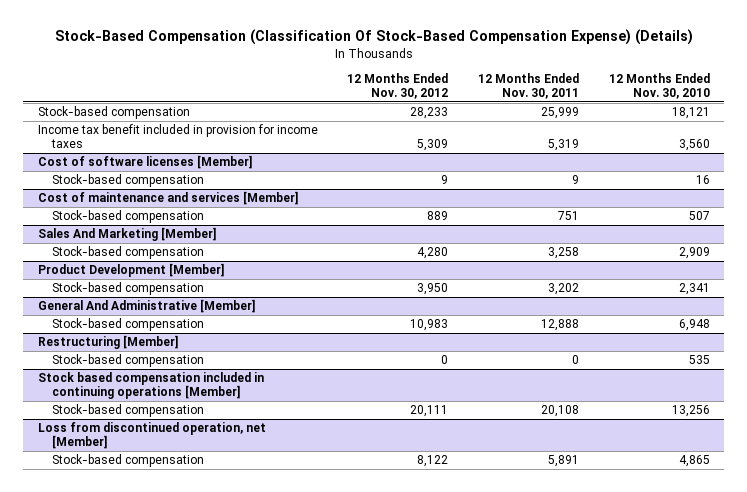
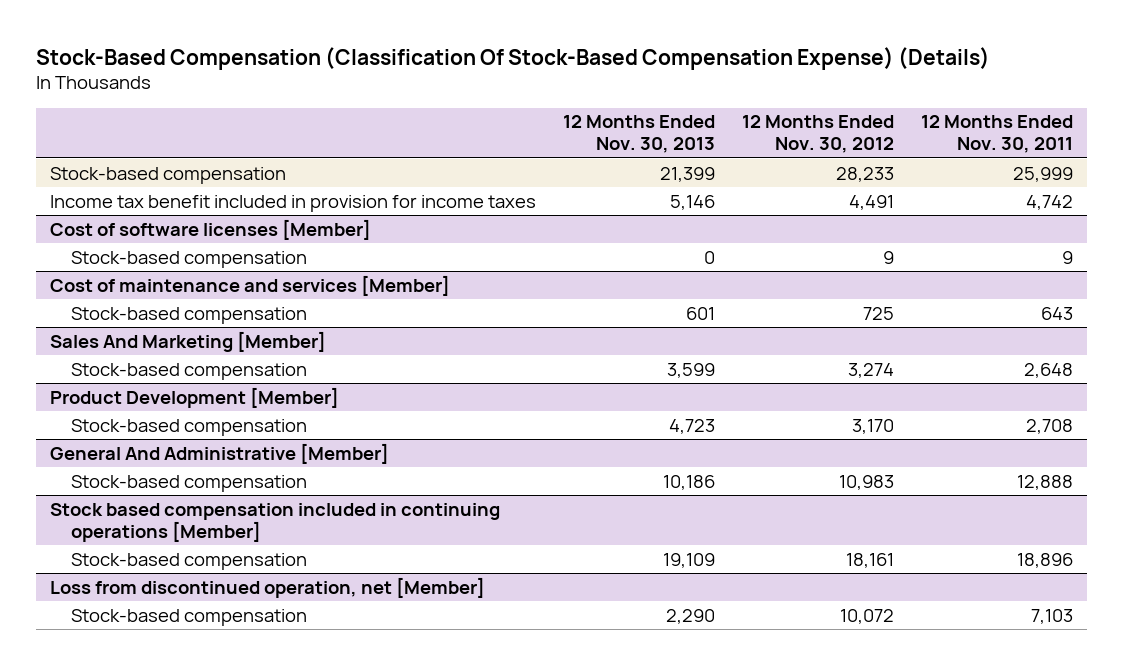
- | 12 Months Ended Nov. 30, 2012 | 12 Months Ended Nov. 30, 2011 | 12 Months Ended Nov. 30, 2010
+ | 12 Months Ended Nov. 30, 2013 | 12 Months Ended Nov. 30, 2012 | 12 Months Ended Nov. 30, 2011
- Income tax benefit included in provision for income taxes | 5,309 | 5,319 | 3,560
+ Income tax benefit included in provision for income taxes | 5,146 | 4,491 | 4,742
@ Cost of maintenance and services [Member]
- Stock-based compensation | 889 | 751 | 507
+ Stock-based compensation | 601 | 725 | 643
@ Sales And Marketing [Member]
- Stock-based compensation | 4,280 | 3,258 | 2,909
+ Stock-based compensation | 3,599 | 3,274 | 2,648
@ Product Development [Member]
- Stock-based compensation | 3,950 | 3,202 | 2,341
+ Stock-based compensation | 4,723 | 3,170 | 2,708
- Restructuring [Member]
- Stock-based compensation | 0 | 0 | 535
@ Stock based compensation included in continuing operations [Member]
- Stock-based compensation | 20,111 | 20,108 | 13,256
+ Stock-based compensation | 19,109 | 18,161 | 18,896
@ Loss from discontinued operation, net [Member]
- Stock-based compensation | 8,122 | 5,891 | 4,865
+ Stock-based compensation | 2,290 | 10,072 | 7,103

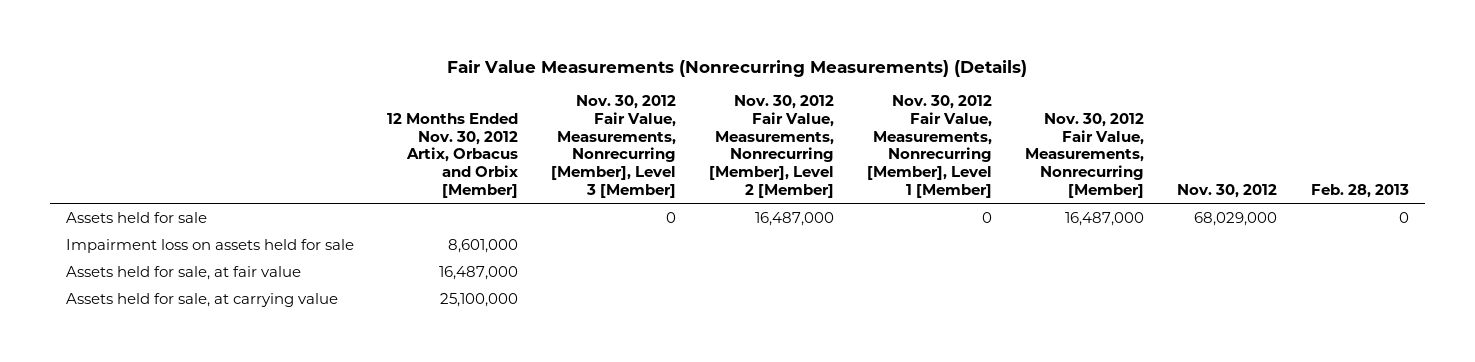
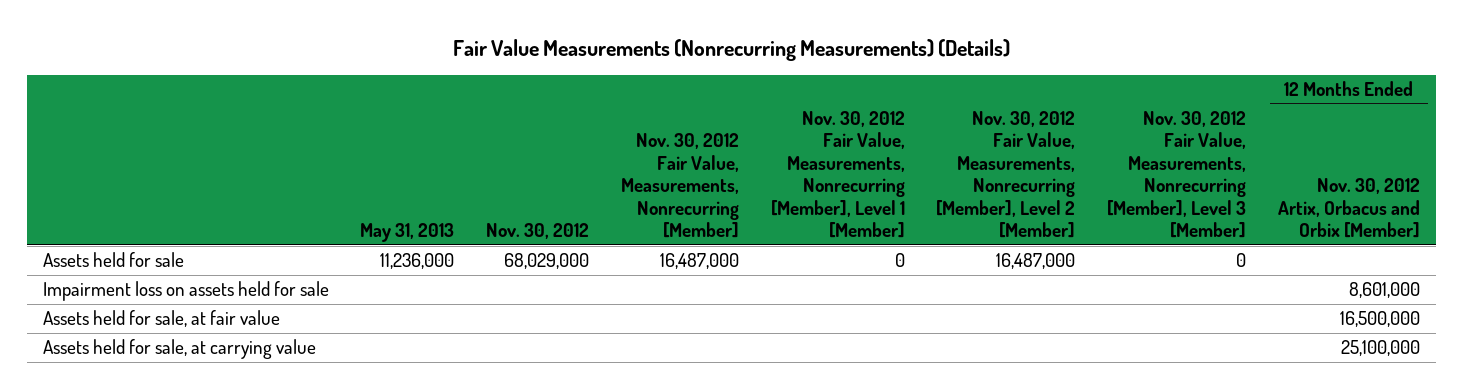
- | 12 Months Ended Nov. 30, 2012 Artix, Orbacus and Orbix [Member] | Nov. 30, 2012 Fair Value, Measurements, Nonrecurring [Member], Level 3 [Member] | Nov. 30, 2012 Fair Value, Measurements, Nonrecurring [Member], Level 2 [Member] | Nov. 30, 2012 Fair Value, Measurements, Nonrecurring [Member], Level 1 [Member] | Nov. 30, 2012 Fair Value, Measurements, Nonrecurring [Member] | Nov. 30, 2012 | Feb. 28, 2013
+ | May 31, 2013 | Nov. 30, 2012 | Nov. 30, 2012 Fair Value, Measurements, Nonrecurring [Member] | Nov. 30, 2012 Fair Value, Measurements, Nonrecurring [Member], Level 1 [Member] | Nov. 30, 2012 Fair Value, Measurements, Nonrecurring [Member], Level 2 [Member] | Nov. 30, 2012 Fair Value, Measurements, Nonrecurring [Member], Level 3 [Member] | 12 Months Ended Nov. 30, 2012 Artix, Orbacus and Orbix [Member]
- Assets held for sale, at fair value | 16,487,000 | | | | | |
+ Assets held for sale, at fair value | | | | | | | 16,500,000

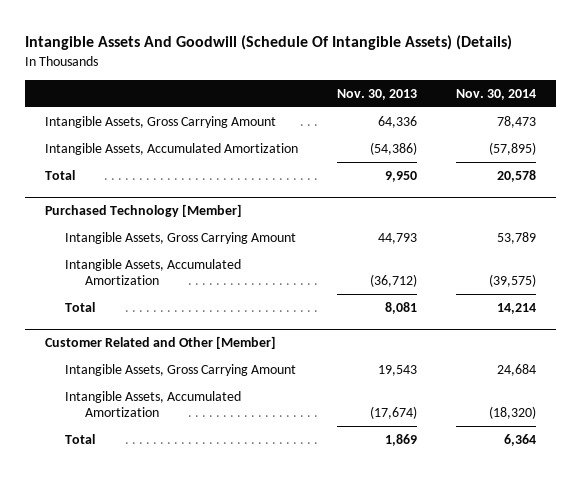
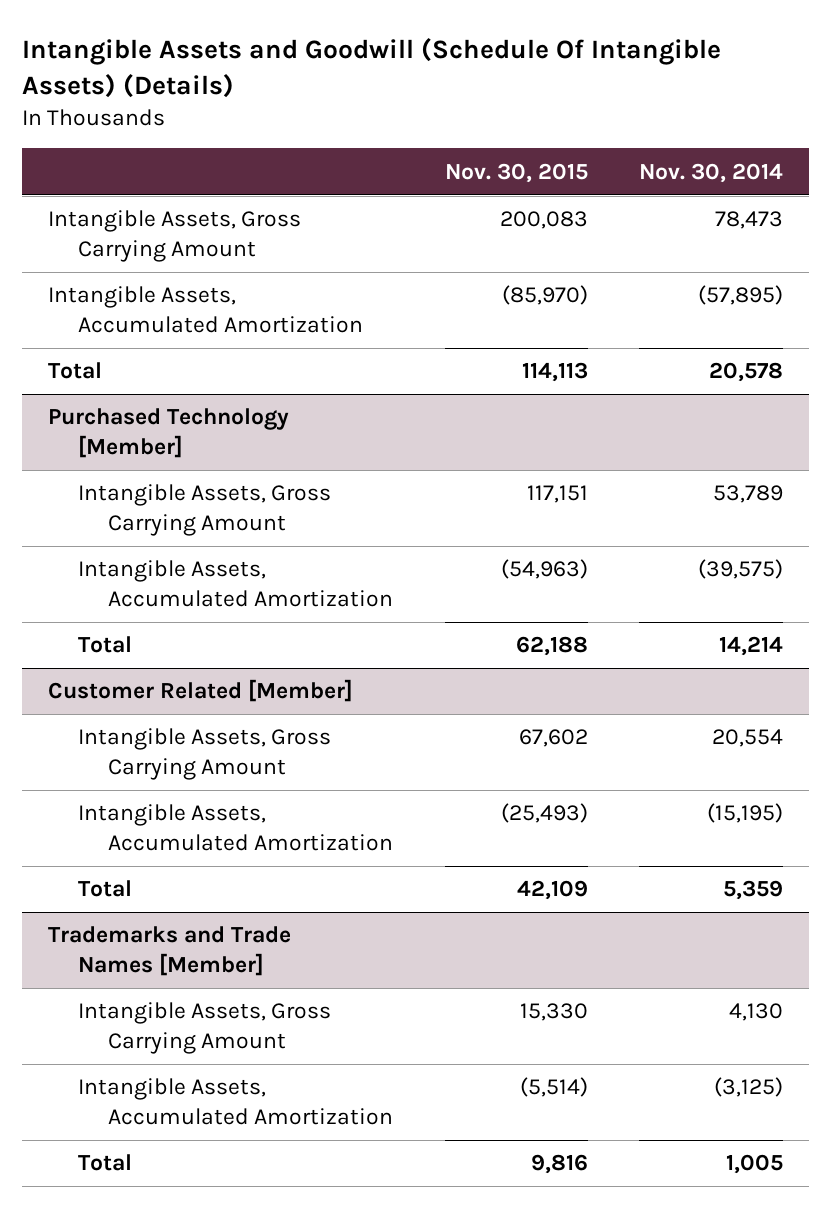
- Intangible Assets And Goodwill (Schedule Of Intangible Assets) (Details)
+ Intangible Assets and Goodwill (Schedule Of Intangible Assets) (Details)
- | Nov. 30, 2013 | Nov. 30, 2014
+ | Nov. 30, 2015 | Nov. 30, 2014
- Customer Related and Other [Member]
- Intangible Assets, Gross Carrying Amount | 19,543 | 24,684
- Intangible Assets, Accumulated Amortization | (17,674) | (18,320)
- Total | 1,869 | 6,364
+ Customer Related [Member]
+ Intangible Assets, Gross Carrying Amount | 67,602 | 20,554
+ Intangible Assets, Accumulated Amortization | (25,493) | (15,195)
+ Total | 42,109 | 5,359
+ Trademarks and Trade Names [Member]
+ Intangible Assets, Gross Carrying Amount | 15,330 | 4,130
+ Intangible Assets, Accumulated Amortization | (5,514) | (3,125)
+ Total | 9,816 | 1,005

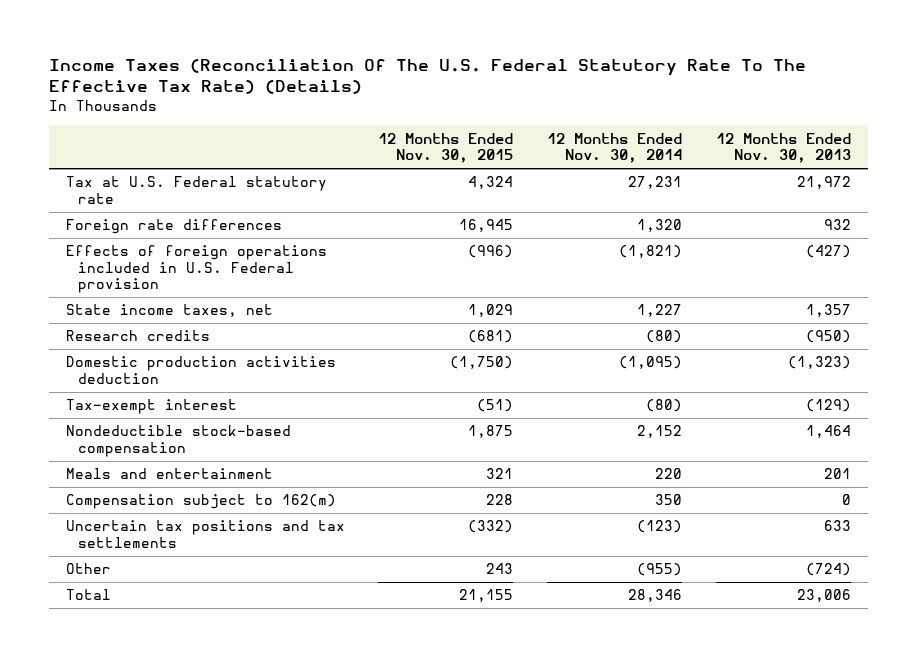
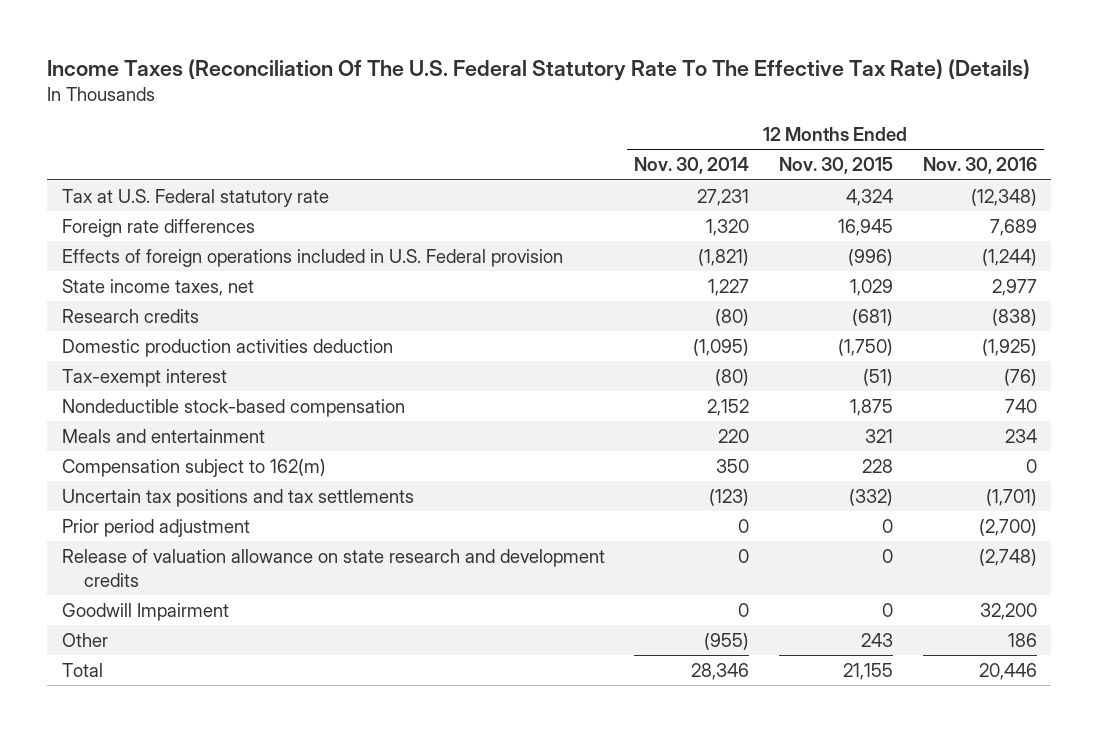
- | 12 Months Ended Nov. 30, 2015 | 12 Months Ended Nov. 30, 2014 | 12 Months Ended Nov. 30, 2013
+ | 12 Months Ended Nov. 30, 2014 | 12 Months Ended Nov. 30, 2015 | 12 Months Ended Nov. 30, 2016
+ Prior period adjustment | 0 | 0 | (2,700)
+ Release of valuation allowance on state research and development credits | 0 | 0 | (2,748)
+ Goodwill Impairment | 0 | 0 | 32,200

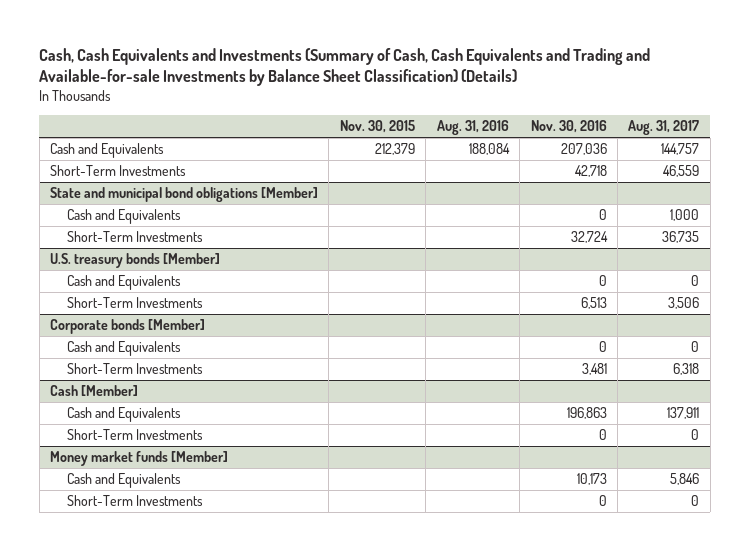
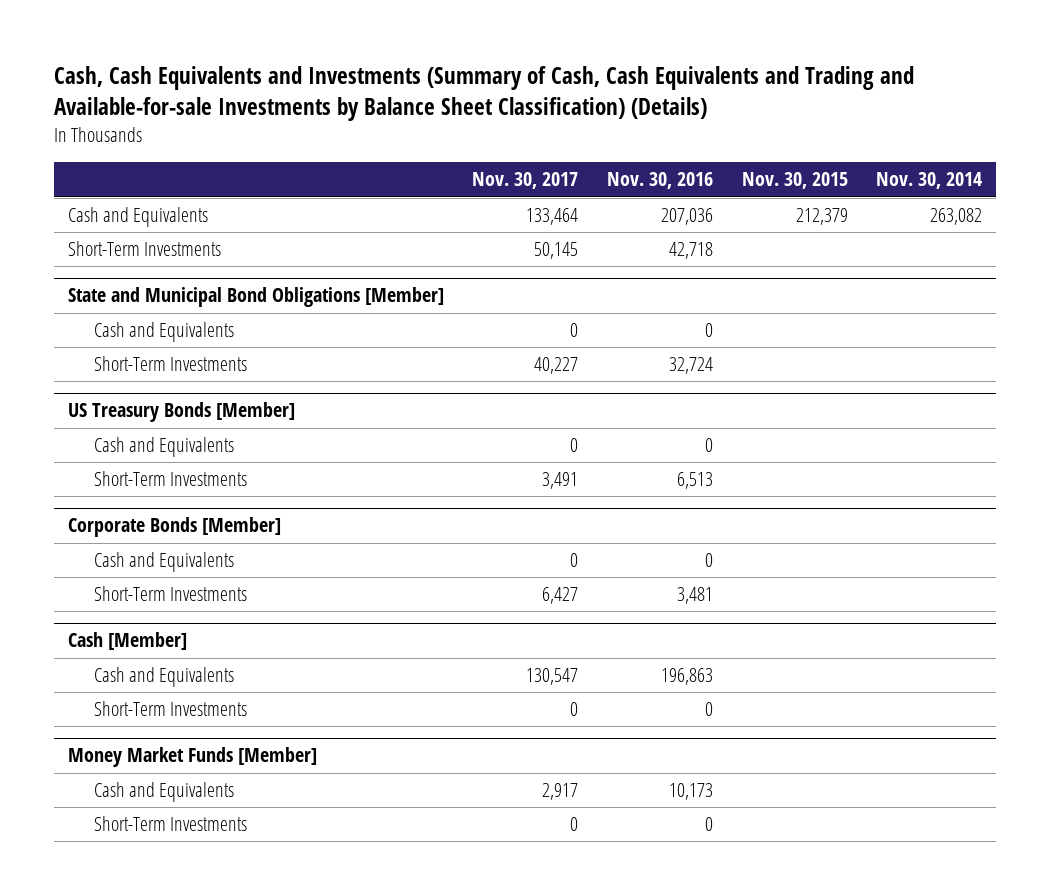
- | Nov. 30, 2015 | Aug. 31, 2016 | Nov. 30, 2016 | Aug. 31, 2017
+ | Nov. 30, 2017 | Nov. 30, 2016 | Nov. 30, 2015 | Nov. 30, 2014
- State and municipal bond obligations [Member]
+ State and Municipal Bond Obligations [Member]
- U.S. treasury bonds [Member]
+ US Treasury Bonds [Member]
- Corporate bonds [Member]
+ Corporate Bonds [Member]
- Money market funds [Member]
+ Money Market Funds [Member]

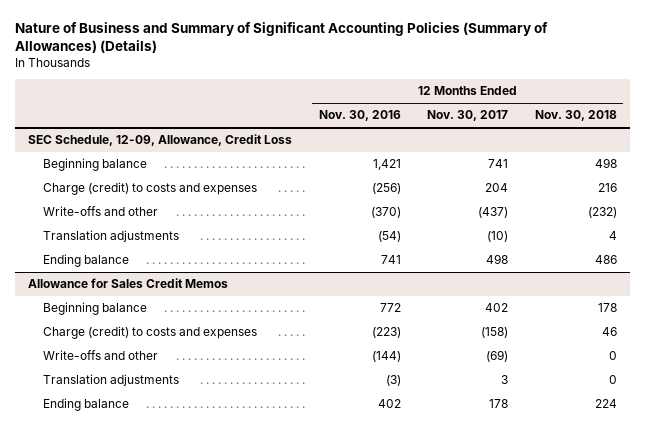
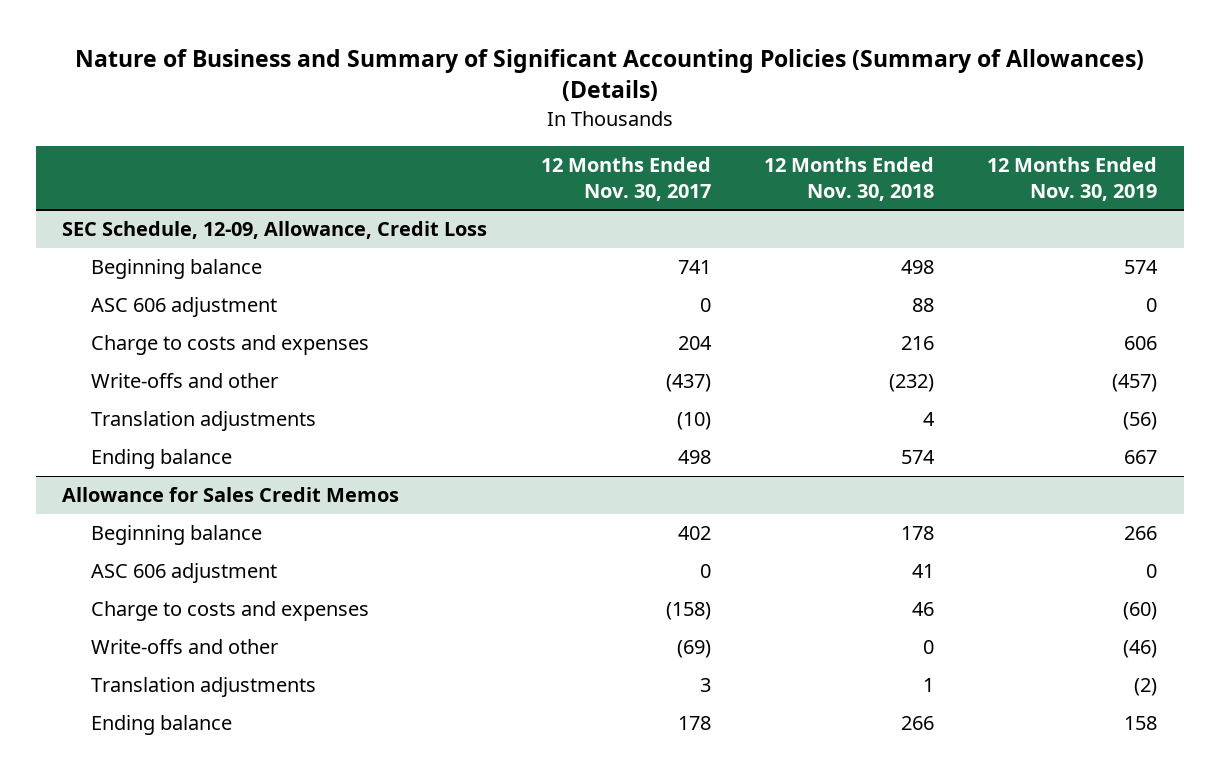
- | 12 Months Ended Nov. 30, 2016 | 12 Months Ended Nov. 30, 2017 | 12 Months Ended Nov. 30, 2018
+ | 12 Months Ended Nov. 30, 2017 | 12 Months Ended Nov. 30, 2018 | 12 Months Ended Nov. 30, 2019
@ SEC Schedule, 12-09, Allowance, Credit Loss
- Charge (credit) to costs and expenses | (256) | 204 | 216
+ ASC 606 adjustment | 0 | 88 | 0
+ Charge to costs and expenses | 204 | 216 | 606
- Ending balance | 741 | 498 | 486
+ Ending balance | 498 | 574 | 667
@ Allowance for Sales Credit Memos
- Charge (credit) to costs and expenses | (223) | (158) | 46
+ ASC 606 adjustment | 0 | 41 | 0
+ Charge to costs and expenses | (158) | 46 | (60)
- Translation adjustments | (3) | 3 | 0
- Ending balance | 402 | 178 | 224
+ Translation adjustments | 3 | 1 | (2)
+ Ending balance | 178 | 266 | 158

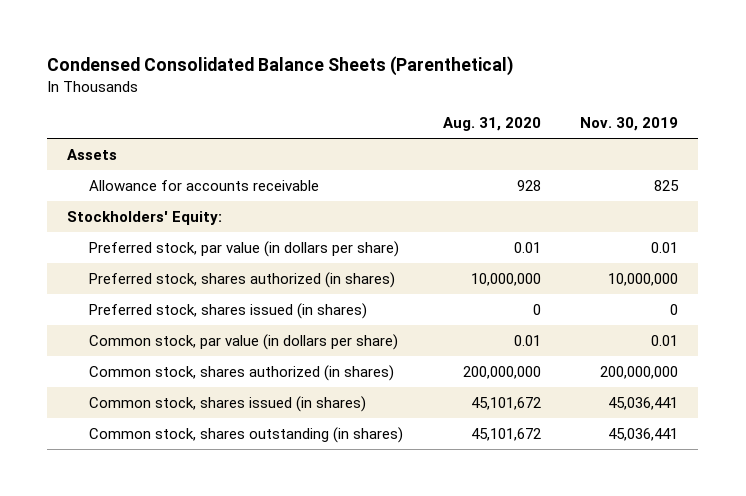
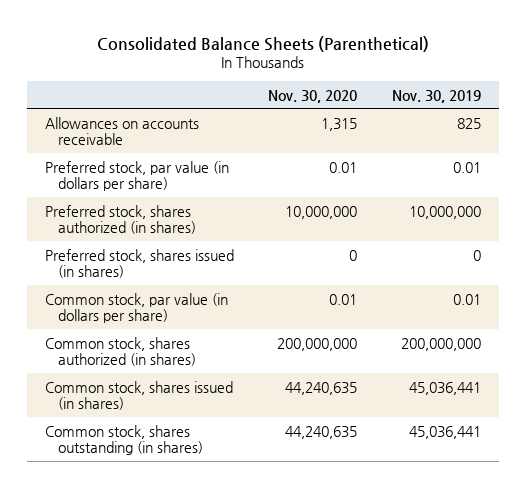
- Condensed Consolidated Balance Sheets (Parenthetical)
+ Consolidated Balance Sheets (Parenthetical)
- | Aug. 31, 2020 | Nov. 30, 2019
+ | Nov. 30, 2020 | Nov. 30, 2019
- Assets
- Allowance for accounts receivable | 928 | 825
- Stockholders' Equity:
+ Allowances on accounts receivable | 1,315 | 825

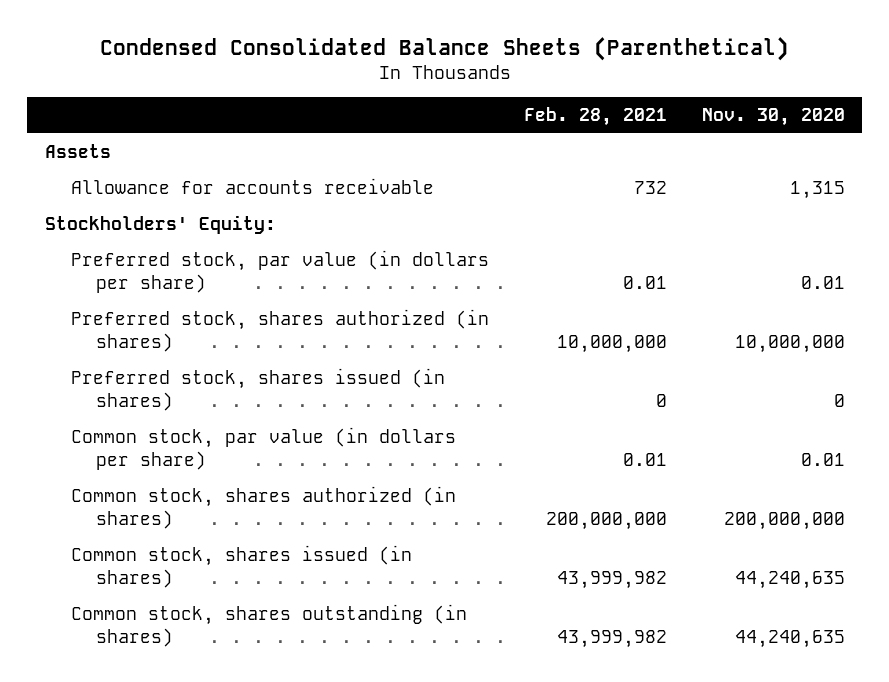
- Consolidated Balance Sheets (Parenthetical)
+ Condensed Consolidated Balance Sheets (Parenthetical)
- | Nov. 30, 2020 | Nov. 30, 2019
+ | Feb. 28, 2021 | Nov. 30, 2020
- Allowances on accounts receivable | 1,315 | 825
+ Assets
+ Allowance for accounts receivable | 732 | 1,315
+ Stockholders' Equity:

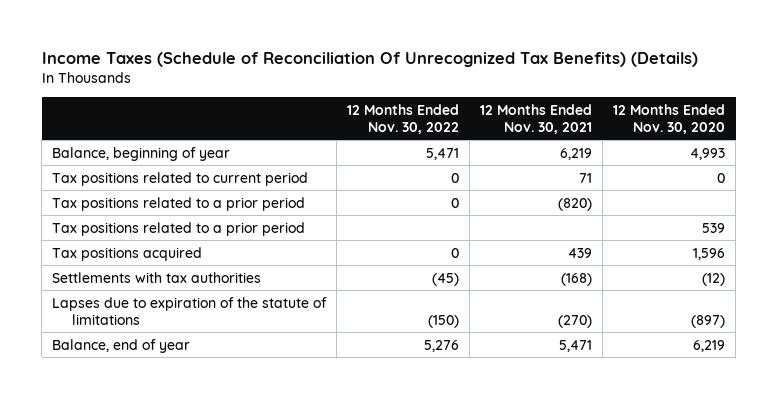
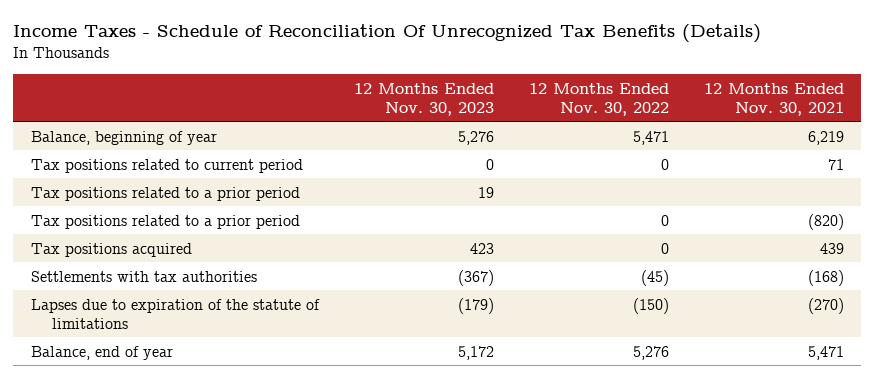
- Income Taxes (Schedule of Reconciliation Of Unrecognized Tax Benefits) (Details)
+ Income Taxes - Schedule of Reconciliation Of Unrecognized Tax Benefits (Details)
- | 12 Months Ended Nov. 30, 2022 | 12 Months Ended Nov. 30, 2021 | 12 Months Ended Nov. 30, 2020
+ | 12 Months Ended Nov. 30, 2023 | 12 Months Ended Nov. 30, 2022 | 12 Months Ended Nov. 30, 2021
moved down: Tax positions related to a prior period | | 0 | (820)

